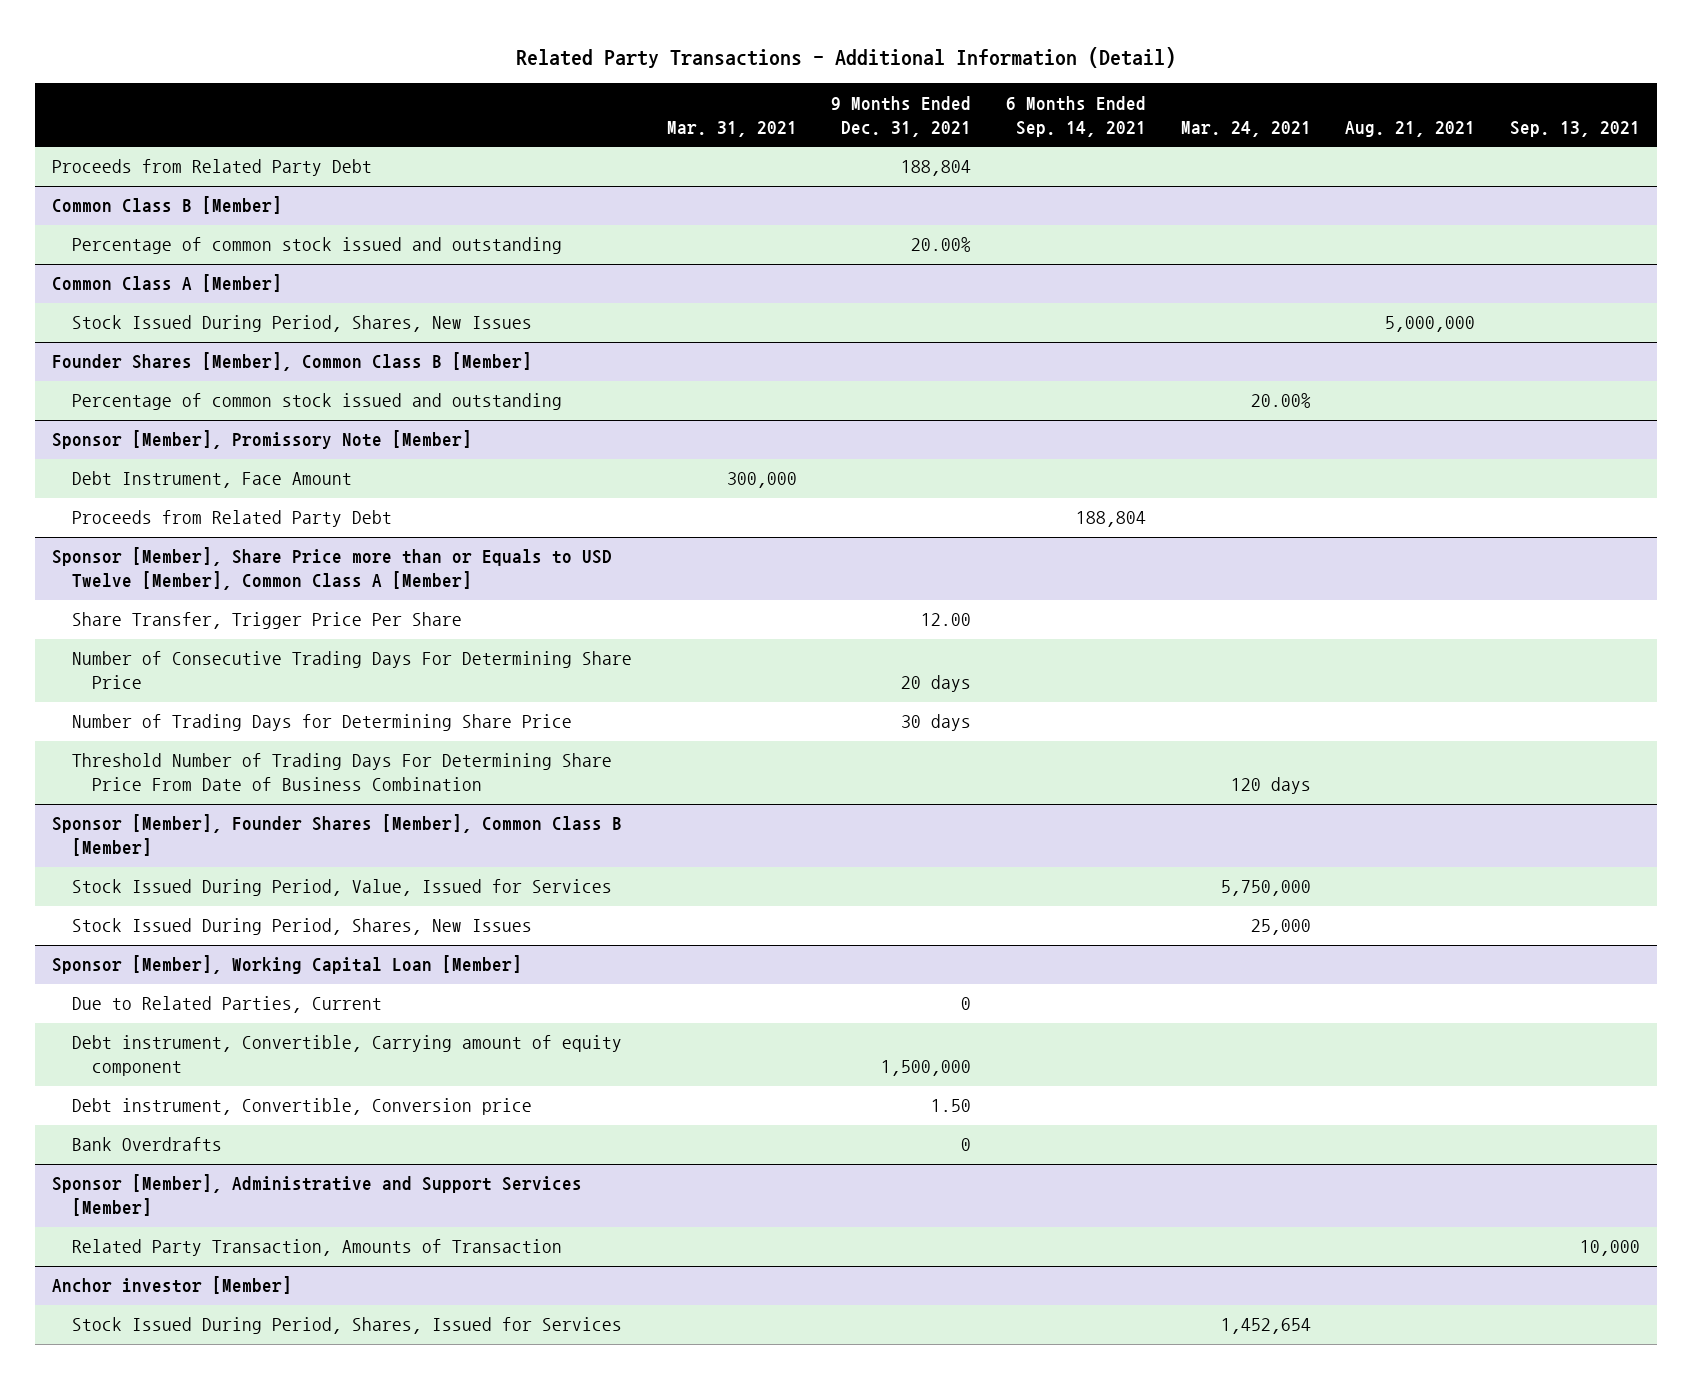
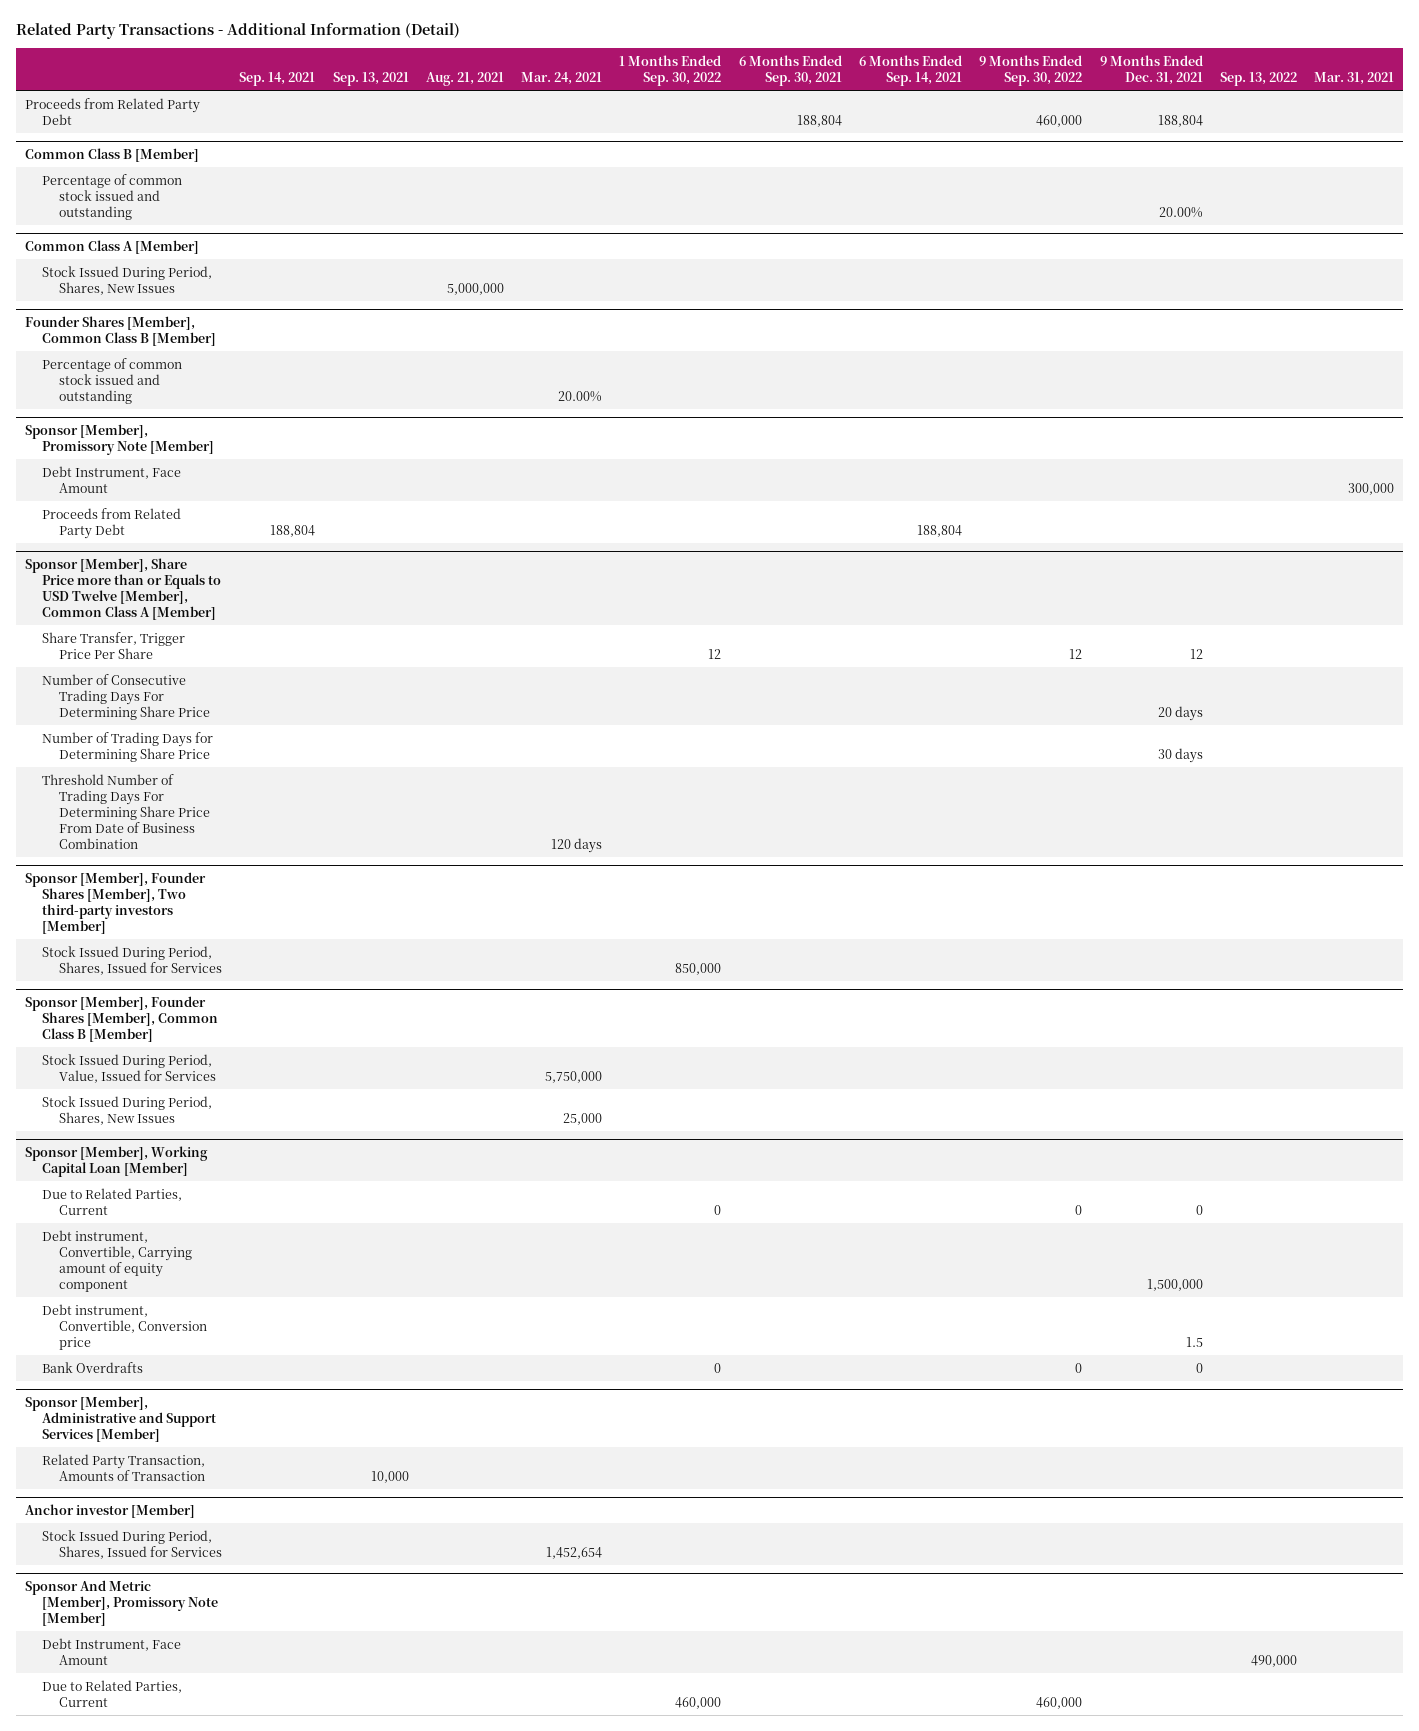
- | Mar. 31, 2021 | 9 Months Ended Dec. 31, 2021 | 6 Months Ended Sep. 14, 2021 | Mar. 24, 2021 | Aug. 21, 2021 | Sep. 13, 2021
+ | Sep. 14, 2021 | Sep. 13, 2021 | Aug. 21, 2021 | Mar. 24, 2021 | 1 Months Ended Sep. 30, 2022 | 6 Months Ended Sep. 30, 2021 | 6 Months Ended Sep. 14, 2021 | 9 Months Ended Sep. 30, 2022 | 9 Months Ended Dec. 31, 2021 | Sep. 13, 2022 | Mar. 31, 2021
@ Sponsor [Member], Share Price more than or Equals to USD Twelve [Member], Common Class A [Member]
- Share Transfer, Trigger Price Per Share | | 12.00 | | | |
+ Share Transfer, Trigger Price Per Share | | | | | 12 | | | 12 | 12 | |
+ Sponsor [Member], Founder Shares [Member], Two third-party investors [Member]
+ Stock Issued During Period, Shares, Issued for Services | | | | | 850,000 | | | | | |
@ Sponsor [Member], Working Capital Loan [Member]
- Debt instrument, Convertible, Conversion price | | 1.50 | | | |
+ Debt instrument, Convertible, Conversion price | | | | | | | | | 1.5 | |
+ Sponsor And Metric [Member], Promissory Note [Member]
+ Debt Instrument, Face Amount | | | | | | | | | | 490,000 |
+ Due to Related Parties, Current | | | | | 460,000 | | | 460,000 | | |

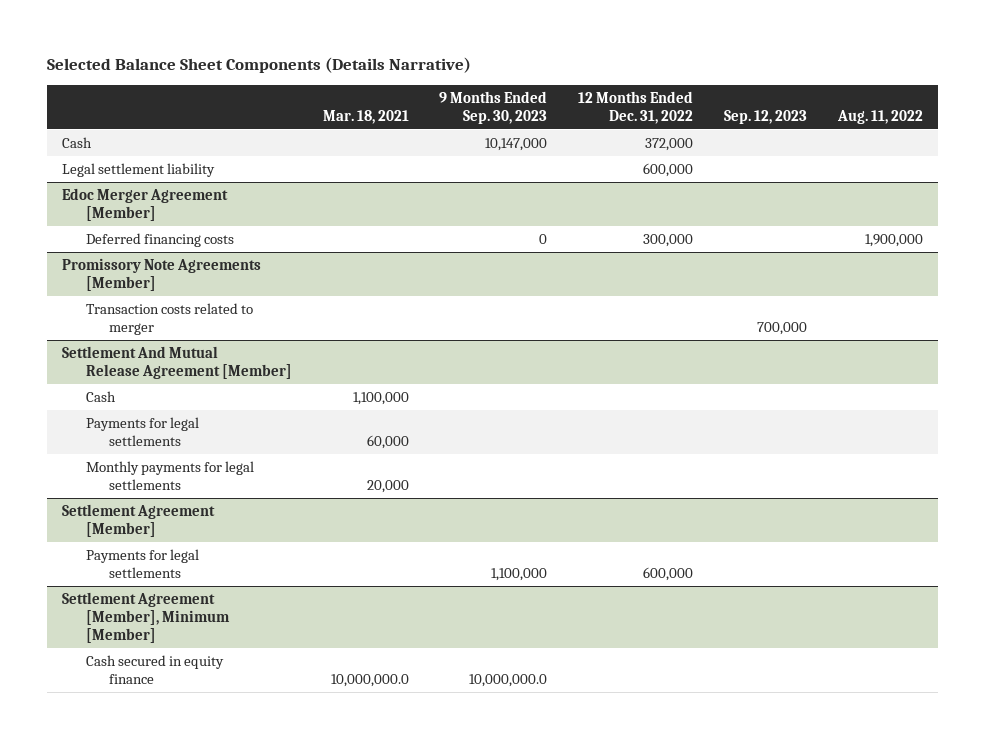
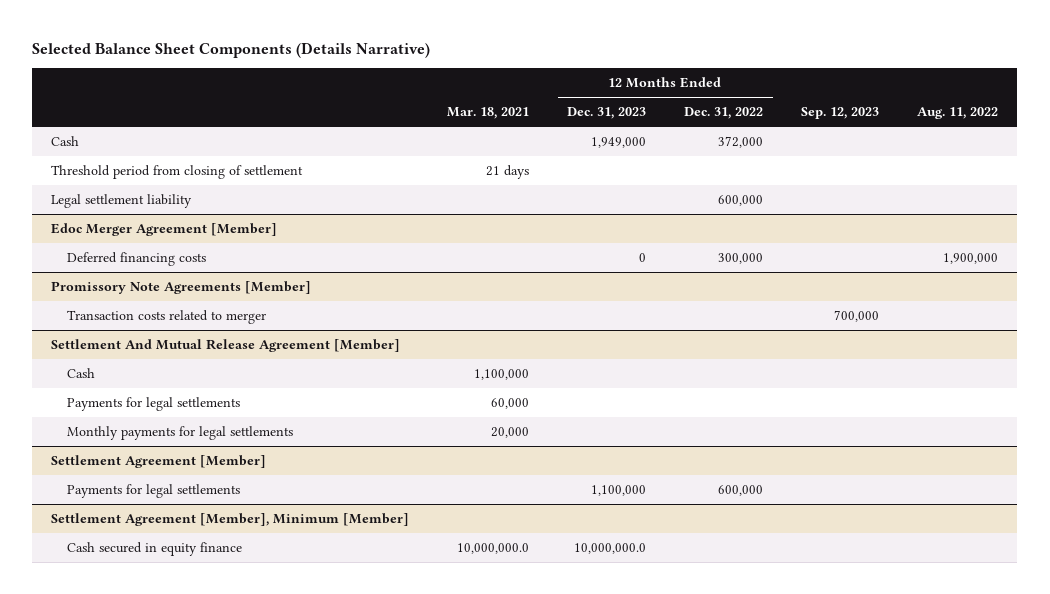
- | Mar. 18, 2021 | 9 Months Ended Sep. 30, 2023 | 12 Months Ended Dec. 31, 2022 | Sep. 12, 2023 | Aug. 11, 2022
+ | Mar. 18, 2021 | 12 Months Ended Dec. 31, 2023 | 12 Months Ended Dec. 31, 2022 | Sep. 12, 2023 | Aug. 11, 2022
+ Threshold period from closing of settlement | 21 days | | | |

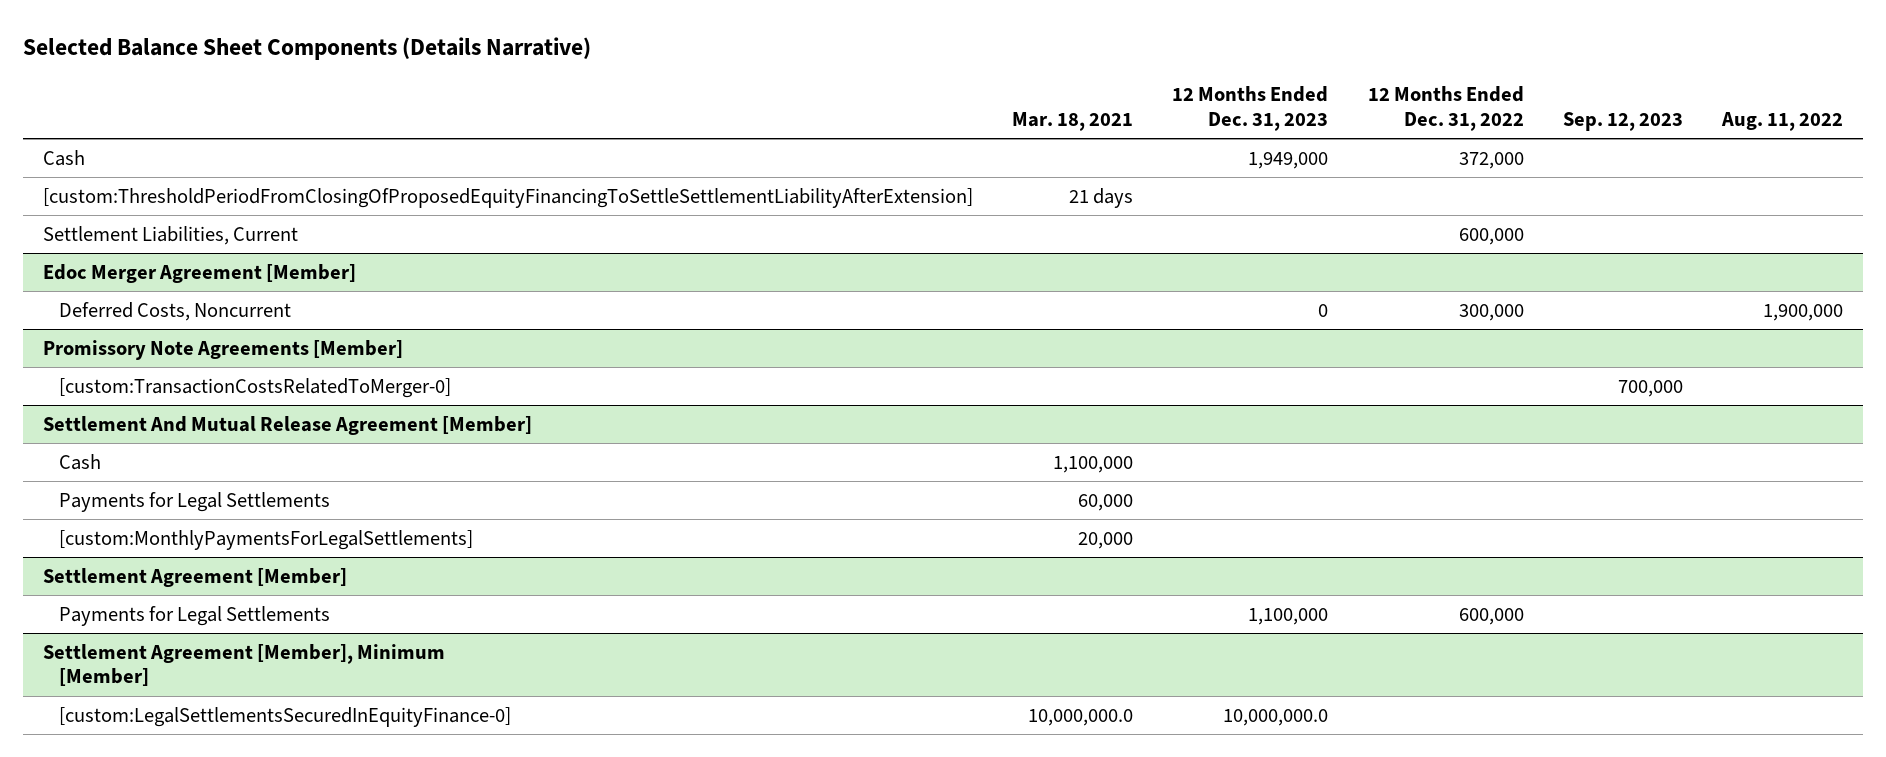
- Threshold period from closing of settlement | 21 days | | | |
- Legal settlement liability | | | 600,000 | |
+ [custom:ThresholdPeriodFromClosingOfProposedEquityFinancingToSettleSettlementLiabilityAfterExtension] | 21 days | | | |
+ Settlement Liabilities, Current | | | 600,000 | |
@ Edoc Merger Agreement [Member]
- Deferred financing costs | | 0 | 300,000 | | 1,900,000
+ Deferred Costs, Noncurrent | | 0 | 300,000 | | 1,900,000
@ Promissory Note Agreements [Member]
- Transaction costs related to merger | | | | 700,000 |
+ [custom:TransactionCostsRelatedToMerger-0] | | | | 700,000 |
@ Settlement And Mutual Release Agreement [Member]
- Payments for legal settlements | 60,000 | | | |
- Monthly payments for legal settlements | 20,000 | | | |
+ Payments for Legal Settlements | 60,000 | | | |
+ [custom:MonthlyPaymentsForLegalSettlements] | 20,000 | | | |
@ Settlement Agreement [Member]
- Payments for legal settlements | | 1,100,000 | 600,000 | |
+ Payments for Legal Settlements | | 1,100,000 | 600,000 | |
@ Settlement Agreement [Member], Minimum [Member]
- Cash secured in equity finance | 10,000,000.0 | 10,000,000.0 | | |
+ [custom:LegalSettlementsSecuredInEquityFinance-0] | 10,000,000.0 | 10,000,000.0 | | |

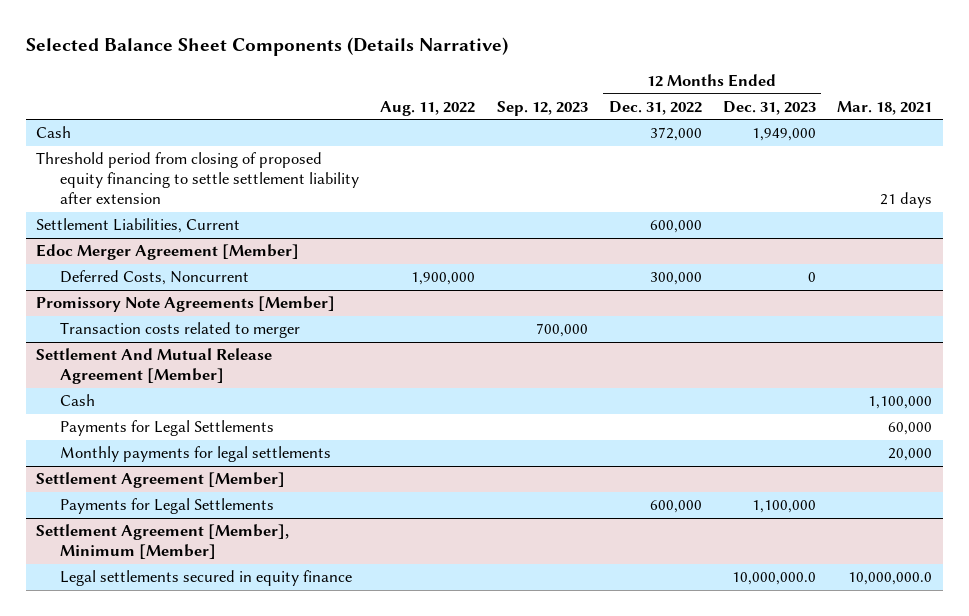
- | Mar. 18, 2021 | 12 Months Ended Dec. 31, 2023 | 12 Months Ended Dec. 31, 2022 | Sep. 12, 2023 | Aug. 11, 2022
+ | Aug. 11, 2022 | Sep. 12, 2023 | 12 Months Ended Dec. 31, 2022 | 12 Months Ended Dec. 31, 2023 | Mar. 18, 2021
- [custom:ThresholdPeriodFromClosingOfProposedEquityFinancingToSettleSettlementLiabilityAfterExtension] | 21 days | | | |
+ Threshold period from closing of proposed equity financing to settle settlement liability after extension | | | | | 21 days
@ Promissory Note Agreements [Member]
- [custom:TransactionCostsRelatedToMerger-0] | | | | 700,000 |
+ Transaction costs related to merger | | 700,000 | | |
@ Settlement And Mutual Release Agreement [Member]
- [custom:MonthlyPaymentsForLegalSettlements] | 20,000 | | | |
+ Monthly payments for legal settlements | | | | | 20,000
@ Settlement Agreement [Member], Minimum [Member]
- [custom:LegalSettlementsSecuredInEquityFinance-0] | 10,000,000.0 | 10,000,000.0 | | |
+ Legal settlements secured in equity finance | | | | 10,000,000.0 | 10,000,000.0

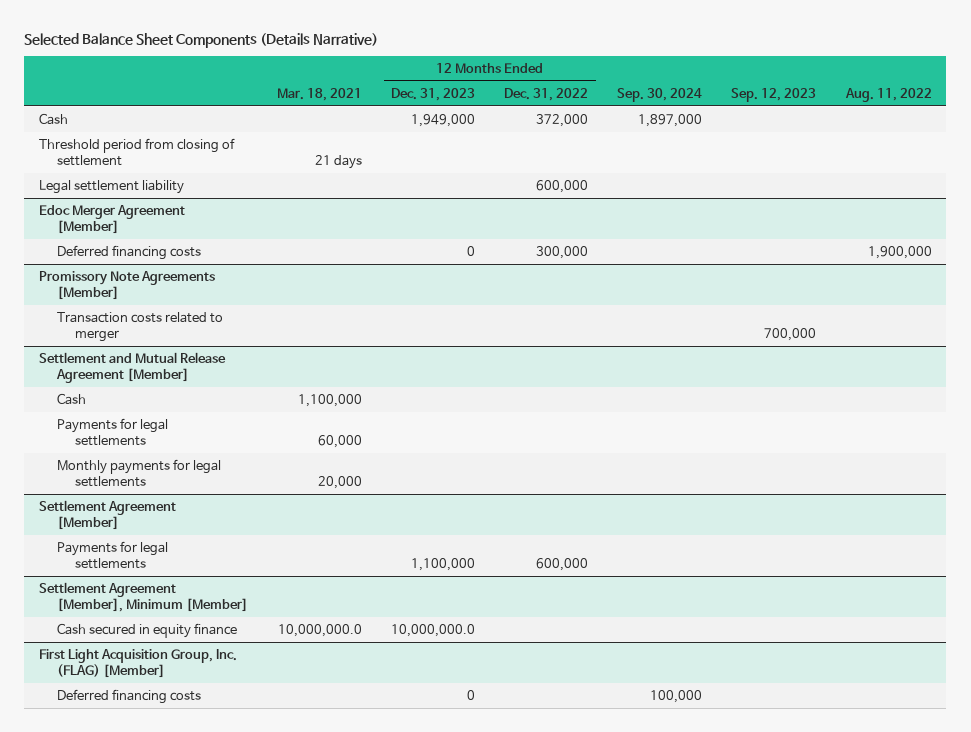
- | Aug. 11, 2022 | Sep. 12, 2023 | 12 Months Ended Dec. 31, 2022 | 12 Months Ended Dec. 31, 2023 | Mar. 18, 2021
+ | Mar. 18, 2021 | 12 Months Ended Dec. 31, 2023 | 12 Months Ended Dec. 31, 2022 | Sep. 30, 2024 | Sep. 12, 2023 | Aug. 11, 2022
- Threshold period from closing of proposed equity financing to settle settlement liability after extension | | | | | 21 days
- Settlement Liabilities, Current | | | 600,000 | |
+ Threshold period from closing of settlement | 21 days | | | | |
+ Legal settlement liability | | | 600,000 | | |
@ Edoc Merger Agreement [Member]
- Deferred Costs, Noncurrent | 1,900,000 | | 300,000 | 0 |
+ Deferred financing costs | | 0 | 300,000 | | | 1,900,000
- Settlement And Mutual Release Agreement [Member]
+ Settlement and Mutual Release Agreement [Member]
- Payments for Legal Settlements | | | | | 60,000
+ Payments for legal settlements | 60,000 | | | | |
@ Settlement Agreement [Member]
- Payments for Legal Settlements | | | 600,000 | 1,100,000 |
+ Payments for legal settlements | | 1,100,000 | 600,000 | | |
@ Settlement Agreement [Member], Minimum [Member]
- Legal settlements secured in equity finance | | | | 10,000,000.0 | 10,000,000.0
+ Cash secured in equity finance | 10,000,000.0 | 10,000,000.0 | | | |
+ First Light Acquisition Group, Inc. (FLAG) [Member]
+ Deferred financing costs | | 0 | | 100,000 | |

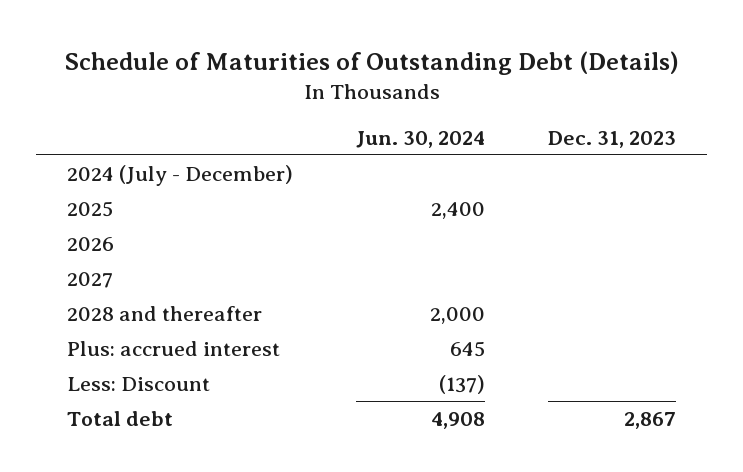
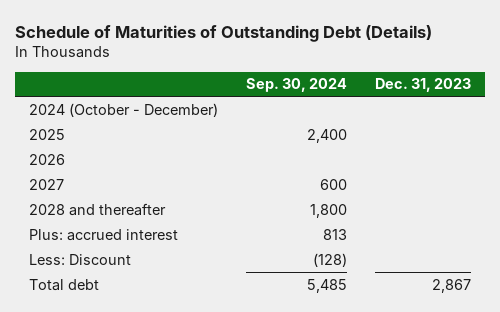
- | Jun. 30, 2024 | Dec. 31, 2023
+ | Sep. 30, 2024 | Dec. 31, 2023
- 2024 (July - December)
+ 2024 (October - December)

